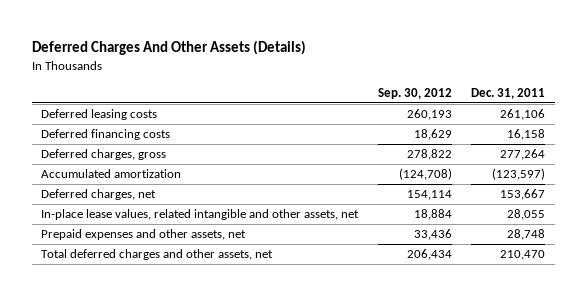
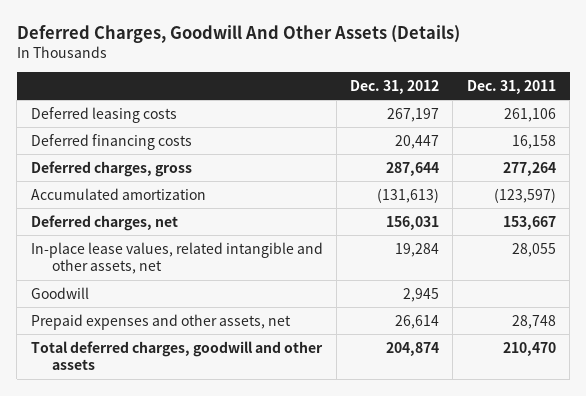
- Deferred Charges And Other Assets (Details)
+ Deferred Charges, Goodwill And Other Assets (Details)
- | Sep. 30, 2012 | Dec. 31, 2011
+ | Dec. 31, 2012 | Dec. 31, 2011
+ Goodwill | 2,945 |
- Total deferred charges and other assets, net | 206,434 | 210,470
+ Total deferred charges, goodwill and other assets | 204,874 | 210,470

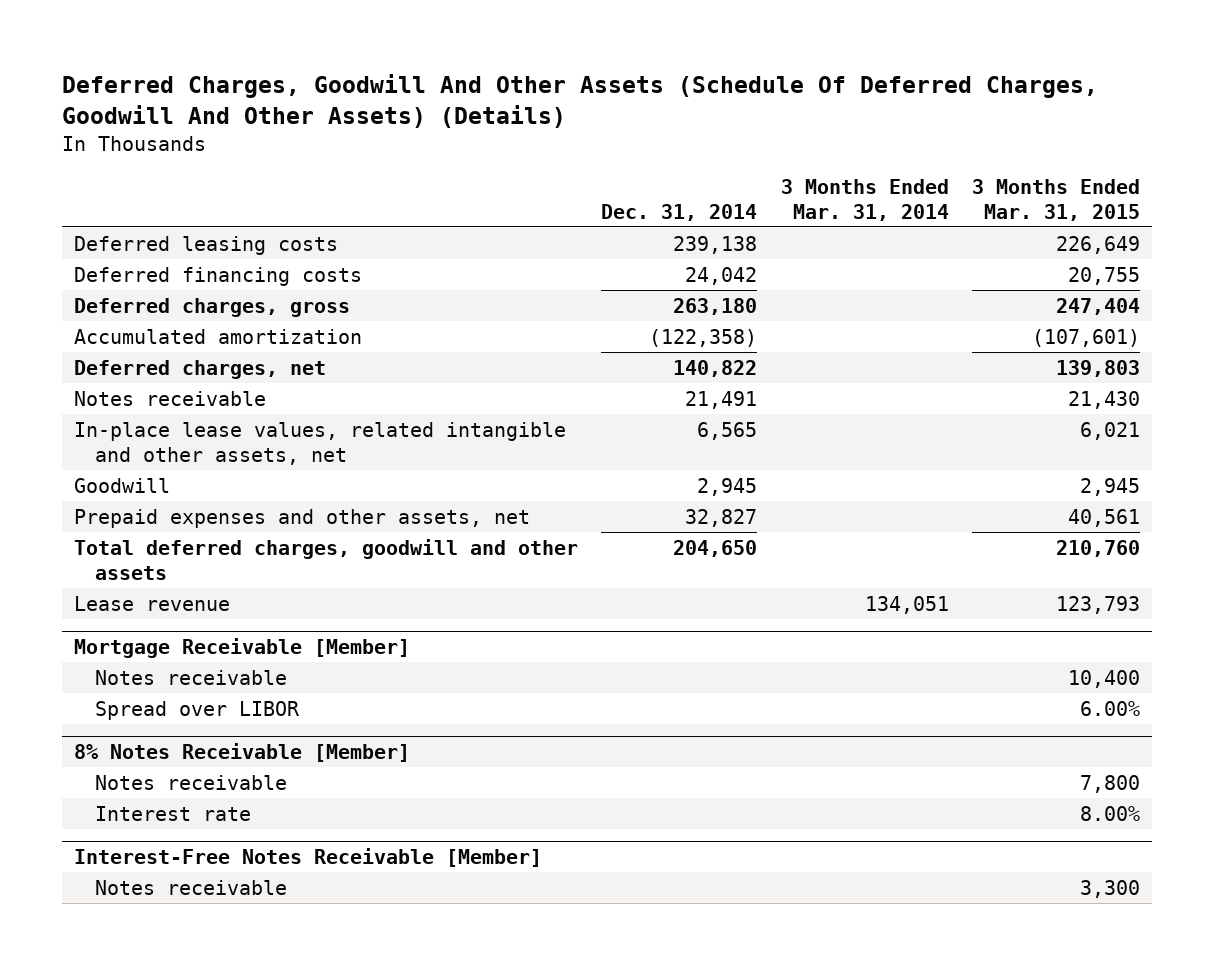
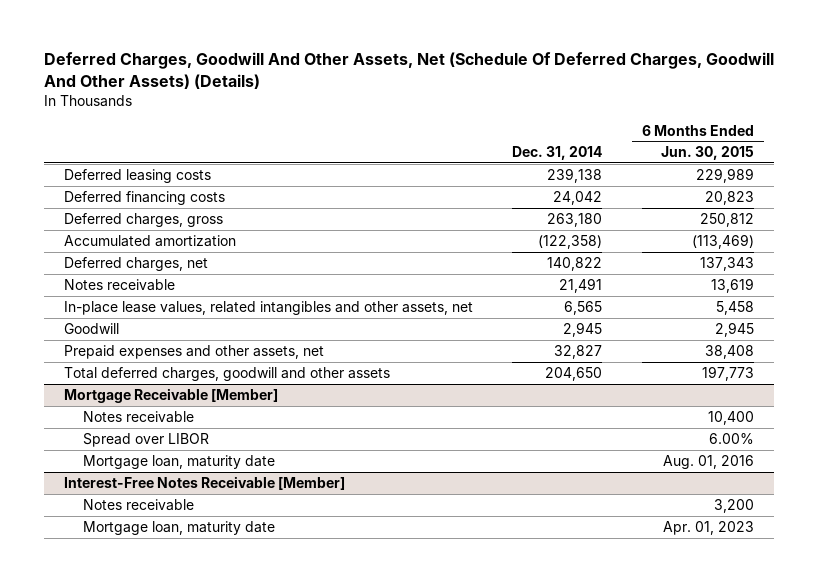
- Deferred Charges, Goodwill And Other Assets (Schedule Of Deferred Charges, Goodwill And Other Assets) (Details)
+ Deferred Charges, Goodwill And Other Assets, Net (Schedule Of Deferred Charges, Goodwill And Other Assets) (Details)
- | Dec. 31, 2014 | 3 Months Ended Mar. 31, 2014 | 3 Months Ended Mar. 31, 2015
+ | Dec. 31, 2014 | 6 Months Ended Jun. 30, 2015
- In-place lease values, related intangible and other assets, net | 6,565 | | 6,021
+ In-place lease values, related intangibles and other assets, net | 6,565 | 5,458
- Lease revenue | | 134,051 | 123,793
- 8% Notes Receivable [Member]
- Notes receivable | | | 7,800
- Interest rate | | | 8.00%
@ Mortgage Receivable [Member]
+ Mortgage loan, maturity date | | Aug. 01, 2016
@ Interest-Free Notes Receivable [Member]
+ Mortgage loan, maturity date | | Apr. 01, 2023

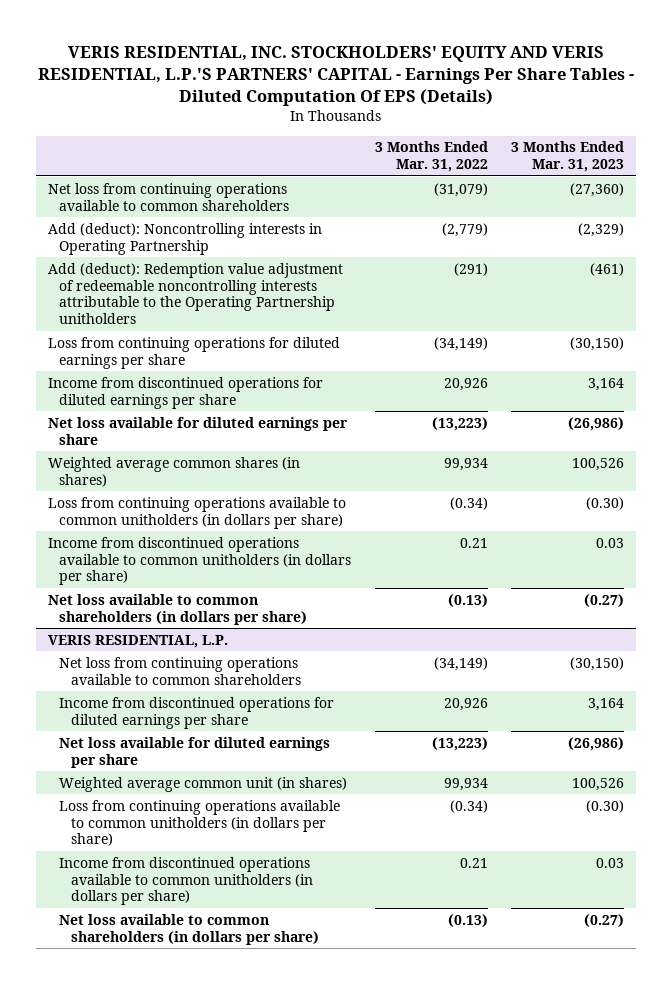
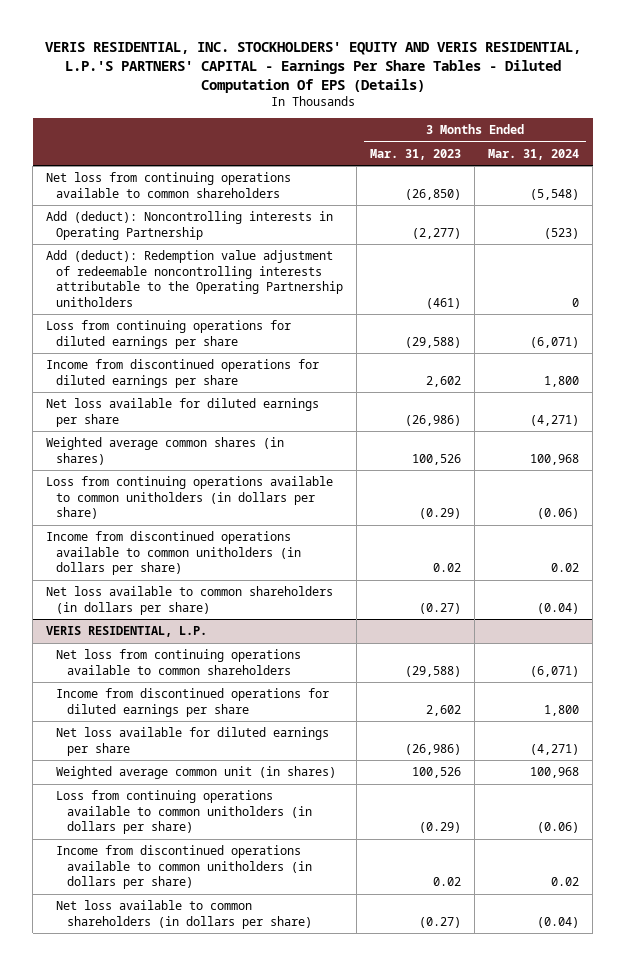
- | 3 Months Ended Mar. 31, 2022 | 3 Months Ended Mar. 31, 2023
+ | 3 Months Ended Mar. 31, 2023 | 3 Months Ended Mar. 31, 2024
- Net loss from continuing operations available to common shareholders | (31,079) | (27,360)
- Add (deduct): Noncontrolling interests in Operating Partnership | (2,779) | (2,329)
+ Net loss from continuing operations available to common shareholders | (26,850) | (5,548)
+ Add (deduct): Noncontrolling interests in Operating Partnership | (2,277) | (523)
- Loss from continuing operations for diluted earnings per share | (34,149) | (30,150)
- Income from discontinued operations for diluted earnings per share | 20,926 | 3,164
+ Loss from continuing operations for diluted earnings per share | (29,588) | (6,071)
+ Income from discontinued operations for diluted earnings per share | 2,602 | 1,800
- Loss from continuing operations available to common unitholders (in dollars per share) | (0.34) | (0.30)
- Income from discontinued operations available to common unitholders (in dollars per share) | 0.21 | 0.03
+ Loss from continuing operations available to common unitholders (in dollars per share) | (0.29) | (0.06)
+ Income from discontinued operations available to common unitholders (in dollars per share) | 0.02 | 0.02
@ VERIS RESIDENTIAL, L.P.
- Net loss from continuing operations available to common shareholders | (34,149) | (30,150)
- Income from discontinued operations for diluted earnings per share | 20,926 | 3,164
+ Net loss from continuing operations available to common shareholders | (29,588) | (6,071)
+ Income from discontinued operations for diluted earnings per share | 2,602 | 1,800
- Loss from continuing operations available to common unitholders (in dollars per share) | (0.34) | (0.30)
- Income from discontinued operations available to common unitholders (in dollars per share) | 0.21 | 0.03
+ Loss from continuing operations available to common unitholders (in dollars per share) | (0.29) | (0.06)
+ Income from discontinued operations available to common unitholders (in dollars per share) | 0.02 | 0.02

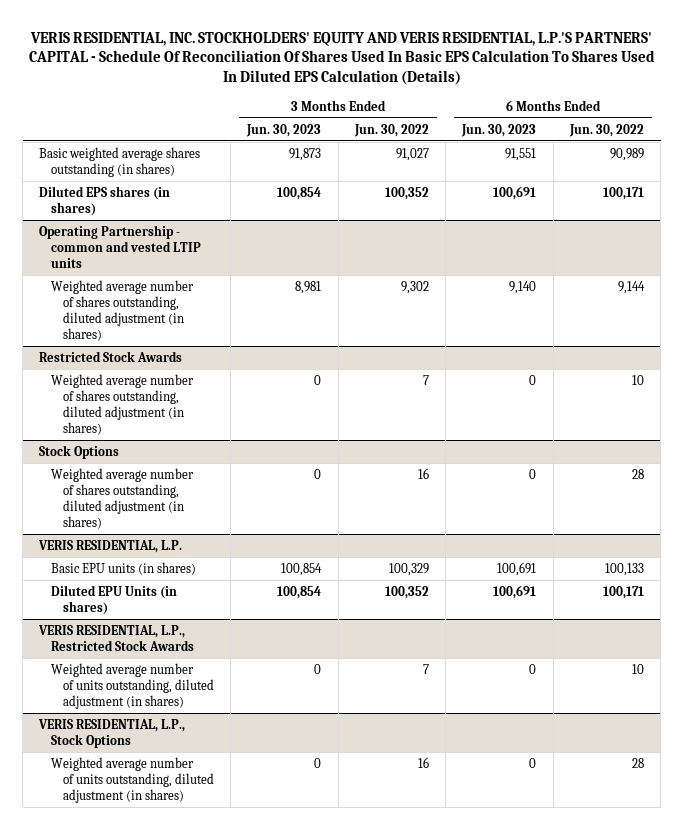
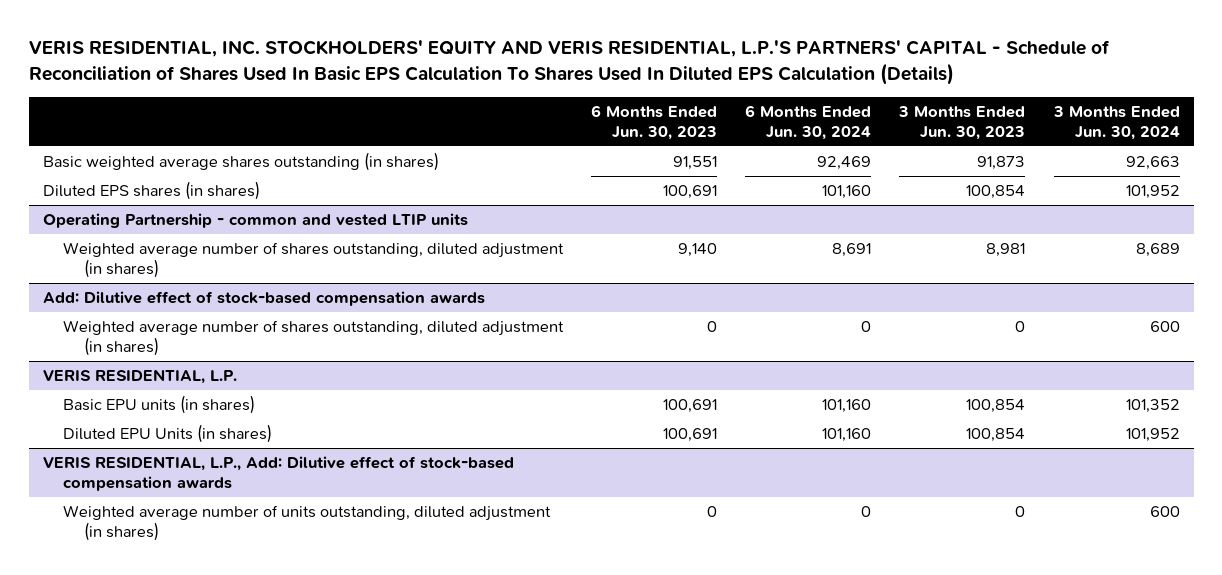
- VERIS RESIDENTIAL, INC. STOCKHOLDERS' EQUITY AND VERIS RESIDENTIAL, L.P.'S PARTNERS' CAPITAL - Schedule Of Reconciliation Of Shares Used In Basic EPS Calculation To Shares Used In Diluted EPS Calculation (Details)
+ VERIS RESIDENTIAL, INC. STOCKHOLDERS' EQUITY AND VERIS RESIDENTIAL, L.P.'S PARTNERS' CAPITAL - Schedule of Reconciliation of Shares Used In Basic EPS Calculation To Shares Used In Diluted EPS Calculation (Details)
- | 3 Months Ended Jun. 30, 2023 | 3 Months Ended Jun. 30, 2022 | 6 Months Ended Jun. 30, 2023 | 6 Months Ended Jun. 30, 2022
+ | 6 Months Ended Jun. 30, 2023 | 6 Months Ended Jun. 30, 2024 | 3 Months Ended Jun. 30, 2023 | 3 Months Ended Jun. 30, 2024
- Restricted Stock Awards
- Weighted average number of shares outstanding, diluted adjustment (in shares) | 0 | 7 | 0 | 10
- Stock Options
+ Add: Dilutive effect of stock-based compensation awards
- VERIS RESIDENTIAL, L.P., Restricted Stock Awards
- Weighted average number of units outstanding, diluted adjustment (in shares) | 0 | 7 | 0 | 10
- VERIS RESIDENTIAL, L.P., Stock Options
+ VERIS RESIDENTIAL, L.P., Add: Dilutive effect of stock-based compensation awards

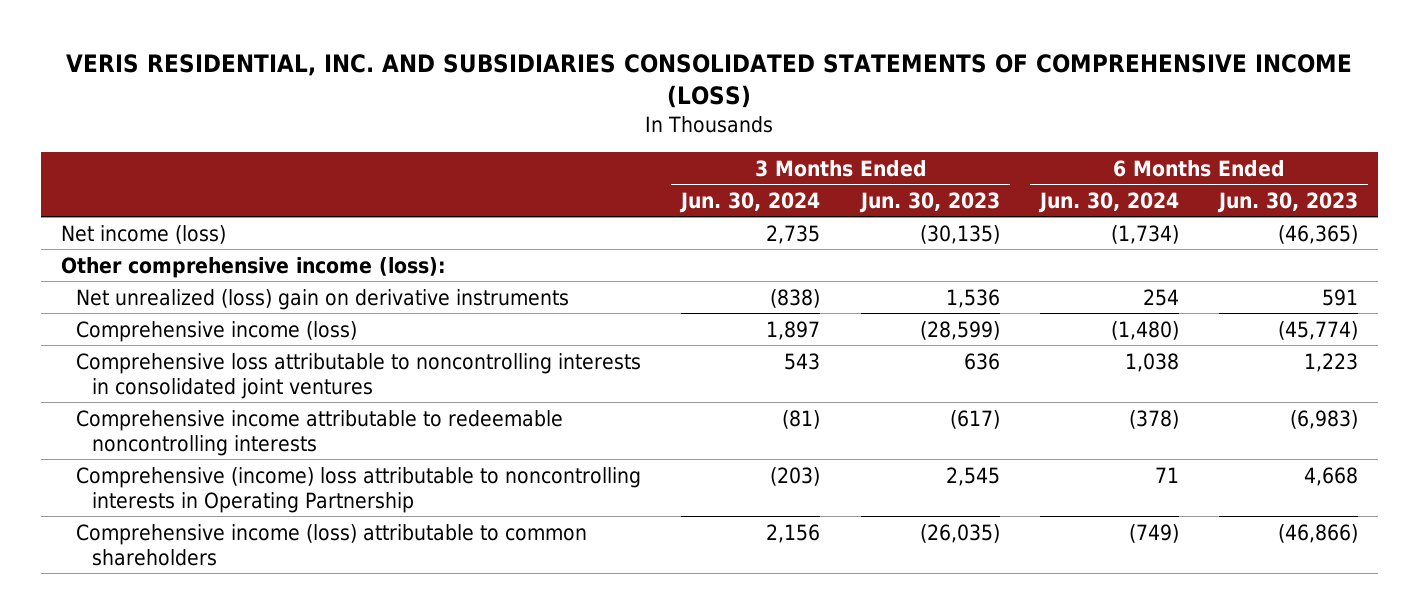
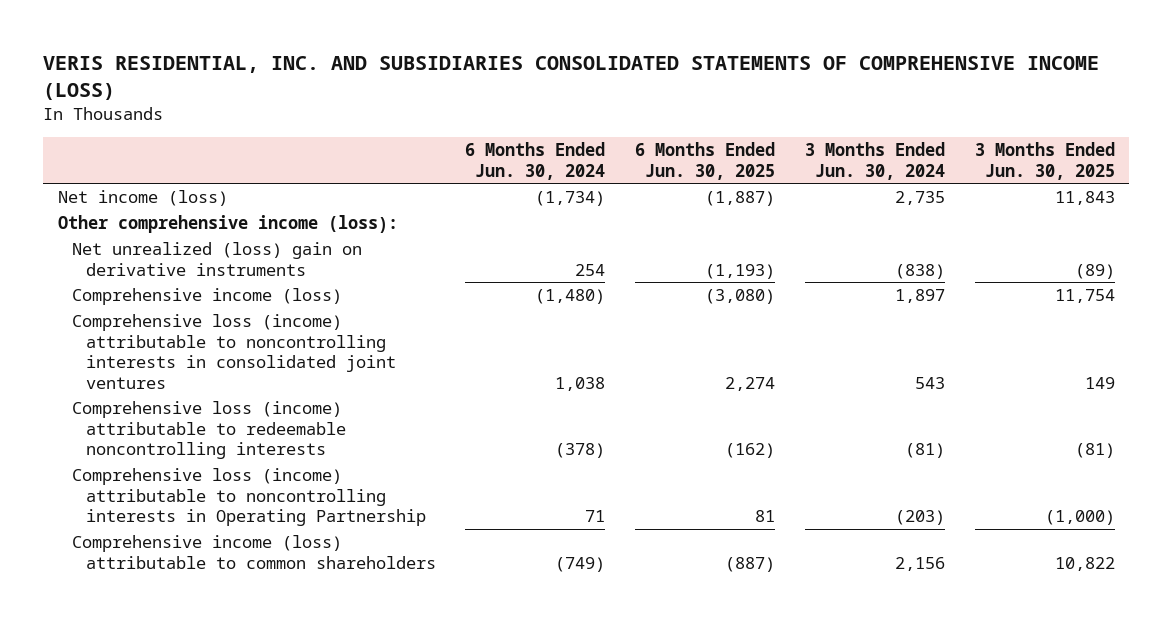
- | 3 Months Ended Jun. 30, 2024 | 3 Months Ended Jun. 30, 2023 | 6 Months Ended Jun. 30, 2024 | 6 Months Ended Jun. 30, 2023
+ | 6 Months Ended Jun. 30, 2024 | 6 Months Ended Jun. 30, 2025 | 3 Months Ended Jun. 30, 2024 | 3 Months Ended Jun. 30, 2025
- Comprehensive loss attributable to noncontrolling interests in consolidated joint ventures | 543 | 636 | 1,038 | 1,223
- Comprehensive income attributable to redeemable noncontrolling interests | (81) | (617) | (378) | (6,983)
- Comprehensive (income) loss attributable to noncontrolling interests in Operating Partnership | (203) | 2,545 | 71 | 4,668
+ Comprehensive loss (income) attributable to noncontrolling interests in consolidated joint ventures | 1,038 | 2,274 | 543 | 149
+ Comprehensive loss (income) attributable to redeemable noncontrolling interests | (378) | (162) | (81) | (81)
+ Comprehensive loss (income) attributable to noncontrolling interests in Operating Partnership | 71 | 81 | (203) | (1,000)

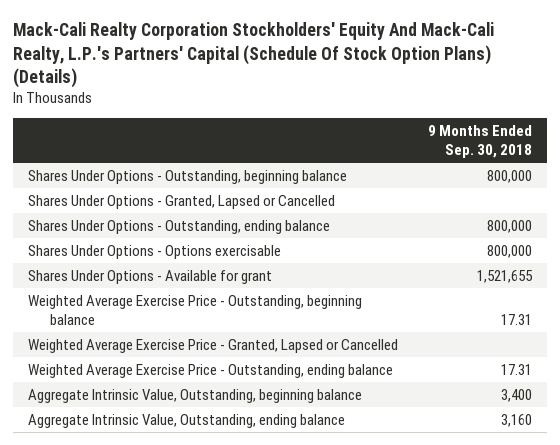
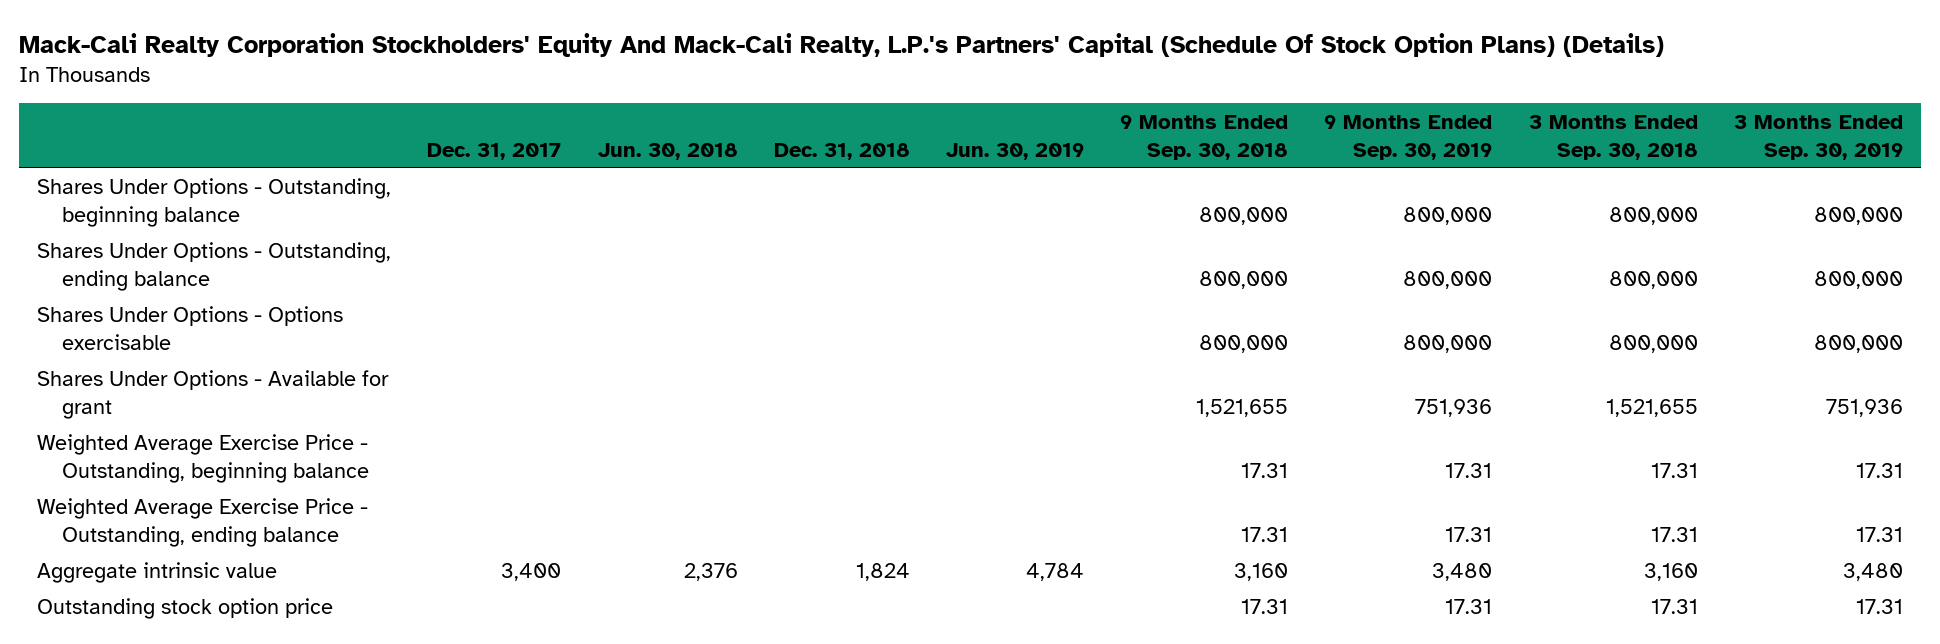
- | 9 Months Ended Sep. 30, 2018
+ | Dec. 31, 2017 | Jun. 30, 2018 | Dec. 31, 2018 | Jun. 30, 2019 | 9 Months Ended Sep. 30, 2018 | 9 Months Ended Sep. 30, 2019 | 3 Months Ended Sep. 30, 2018 | 3 Months Ended Sep. 30, 2019
- Shares Under Options - Granted, Lapsed or Cancelled
- Weighted Average Exercise Price - Granted, Lapsed or Cancelled
- Aggregate Intrinsic Value, Outstanding, beginning balance | 3,400
- Aggregate Intrinsic Value, Outstanding, ending balance | 3,160
+ Aggregate intrinsic value | 3,400 | 2,376 | 1,824 | 4,784 | 3,160 | 3,480 | 3,160 | 3,480
+ Outstanding stock option price | | | | | 17.31 | 17.31 | 17.31 | 17.31

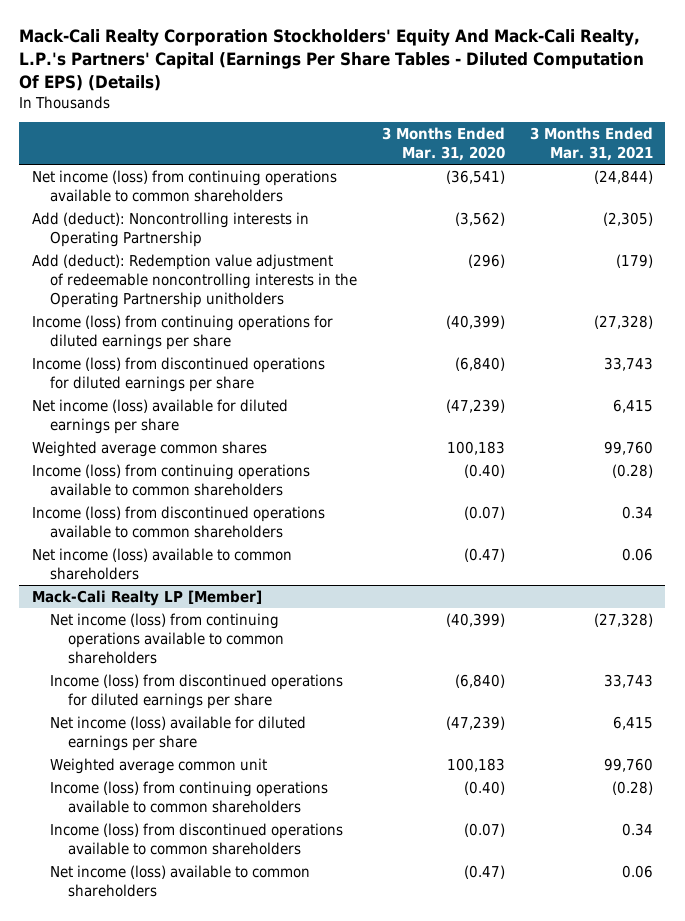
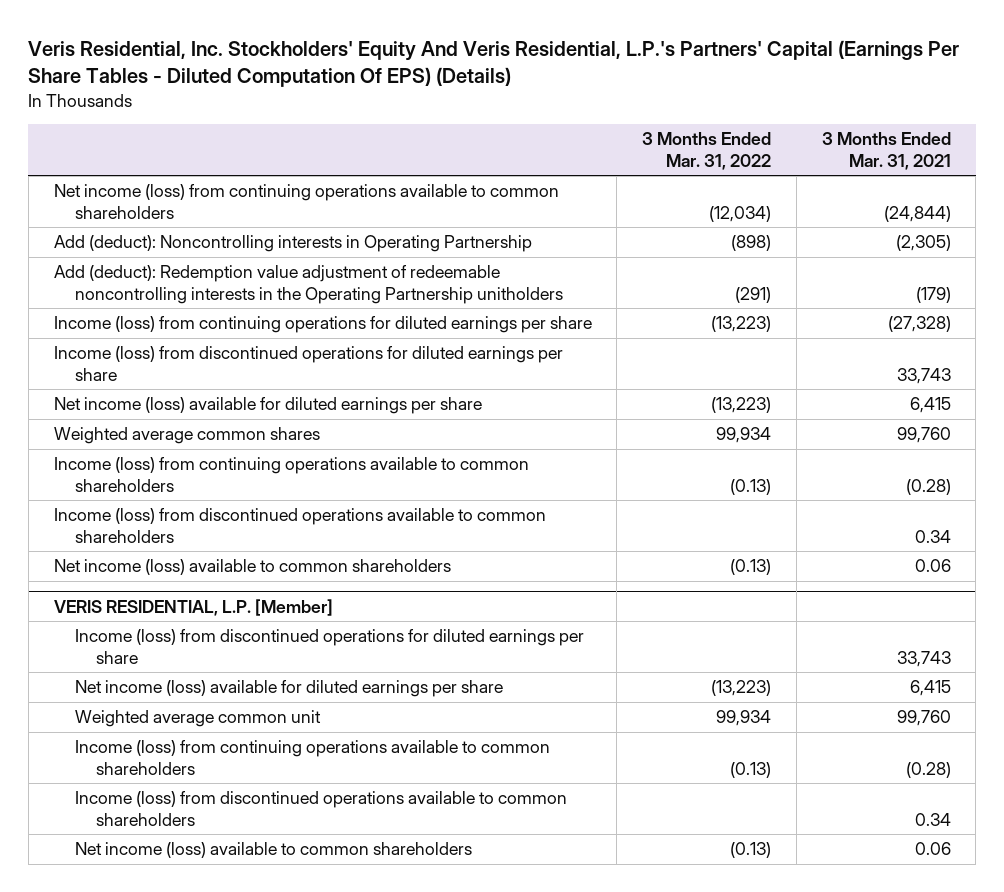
- Mack-Cali Realty Corporation Stockholders' Equity And Mack-Cali Realty, L.P.'s Partners' Capital (Earnings Per Share Tables - Diluted Computation Of EPS) (Details)
+ Veris Residential, Inc. Stockholders' Equity And Veris Residential, L.P.'s Partners' Capital (Earnings Per Share Tables - Diluted Computation Of EPS) (Details)
- | 3 Months Ended Mar. 31, 2020 | 3 Months Ended Mar. 31, 2021
+ | 3 Months Ended Mar. 31, 2022 | 3 Months Ended Mar. 31, 2021
- Mack-Cali Realty LP [Member]
- Net income (loss) from continuing operations available to common shareholders | (40,399) | (27,328)
+ VERIS RESIDENTIAL, L.P. [Member]

